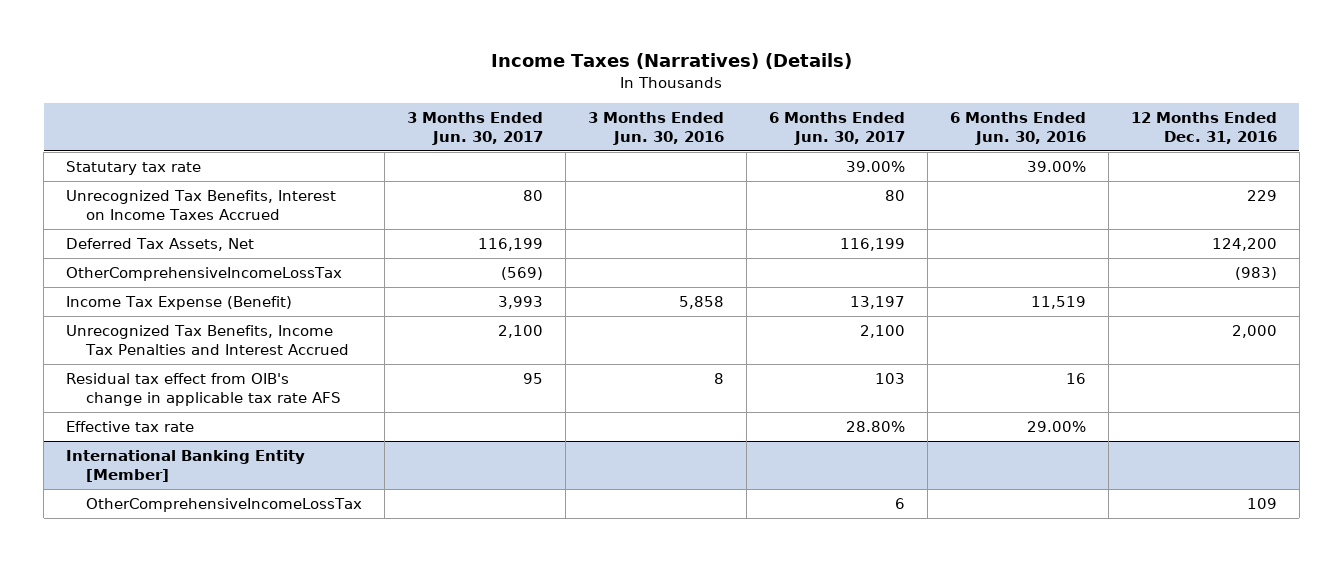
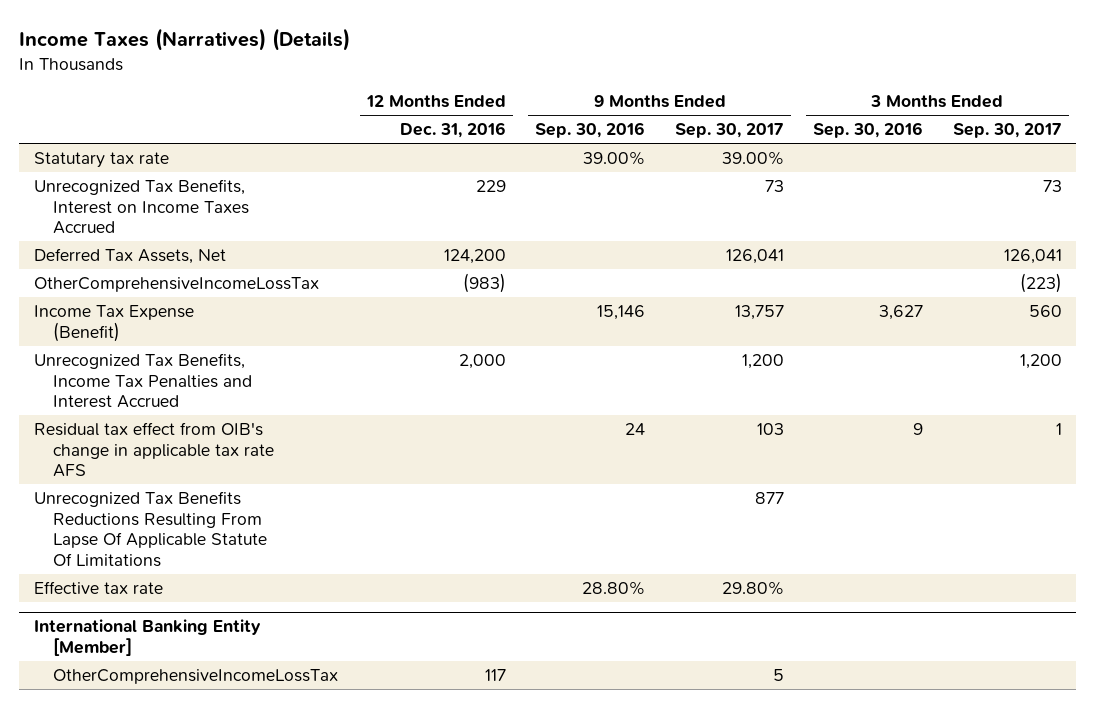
- | 3 Months Ended Jun. 30, 2017 | 3 Months Ended Jun. 30, 2016 | 6 Months Ended Jun. 30, 2017 | 6 Months Ended Jun. 30, 2016 | 12 Months Ended Dec. 31, 2016
+ | 12 Months Ended Dec. 31, 2016 | 9 Months Ended Sep. 30, 2016 | 9 Months Ended Sep. 30, 2017 | 3 Months Ended Sep. 30, 2016 | 3 Months Ended Sep. 30, 2017
+ Unrecognized Tax Benefits Reductions Resulting From Lapse Of Applicable Statute Of Limitations | | | 877 | |
@ International Banking Entity [Member]
- OtherComprehensiveIncomeLossTax | | | 6 | | 109
+ OtherComprehensiveIncomeLossTax | 117 | | 5 | |

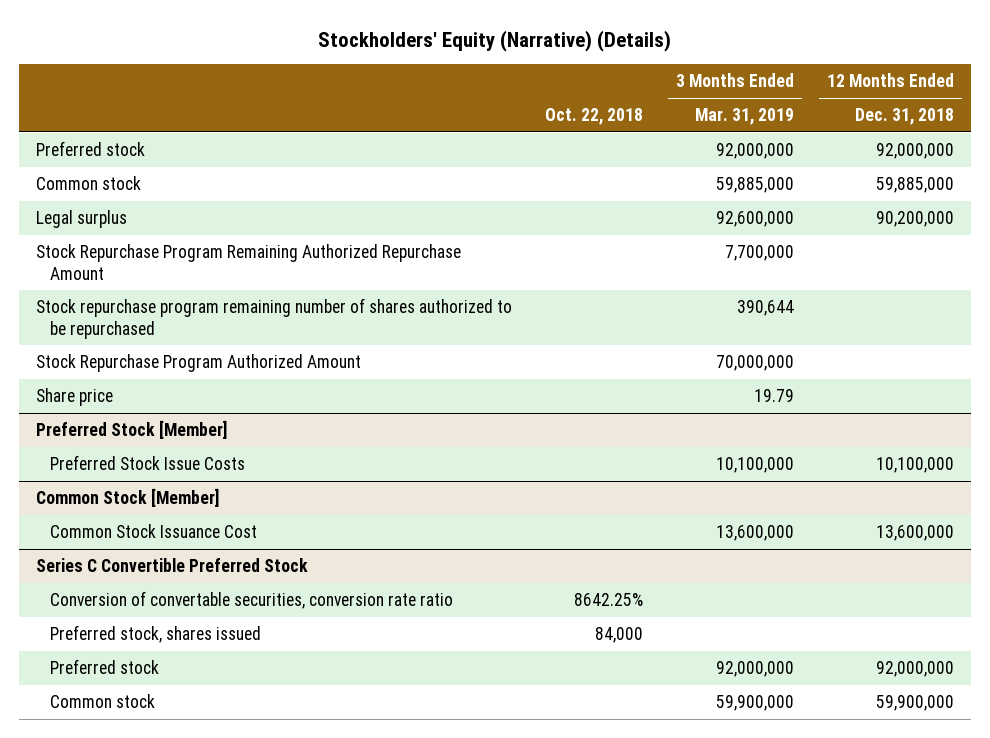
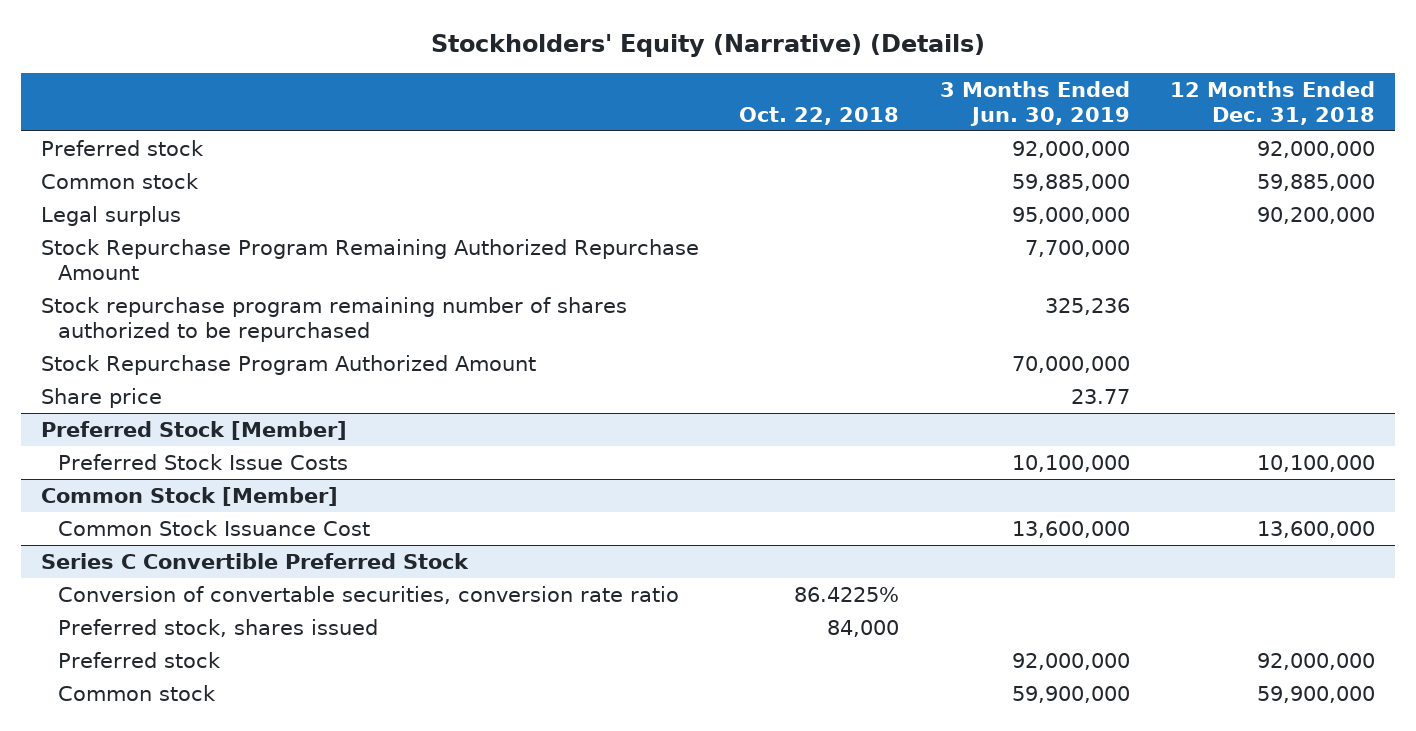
- | Oct. 22, 2018 | 3 Months Ended Mar. 31, 2019 | 12 Months Ended Dec. 31, 2018
+ | Oct. 22, 2018 | 3 Months Ended Jun. 30, 2019 | 12 Months Ended Dec. 31, 2018
@ Series C Convertible Preferred Stock
- Conversion of convertable securities, conversion rate ratio | 8642.25% | |
+ Conversion of convertable securities, conversion rate ratio | 86.4225% | |

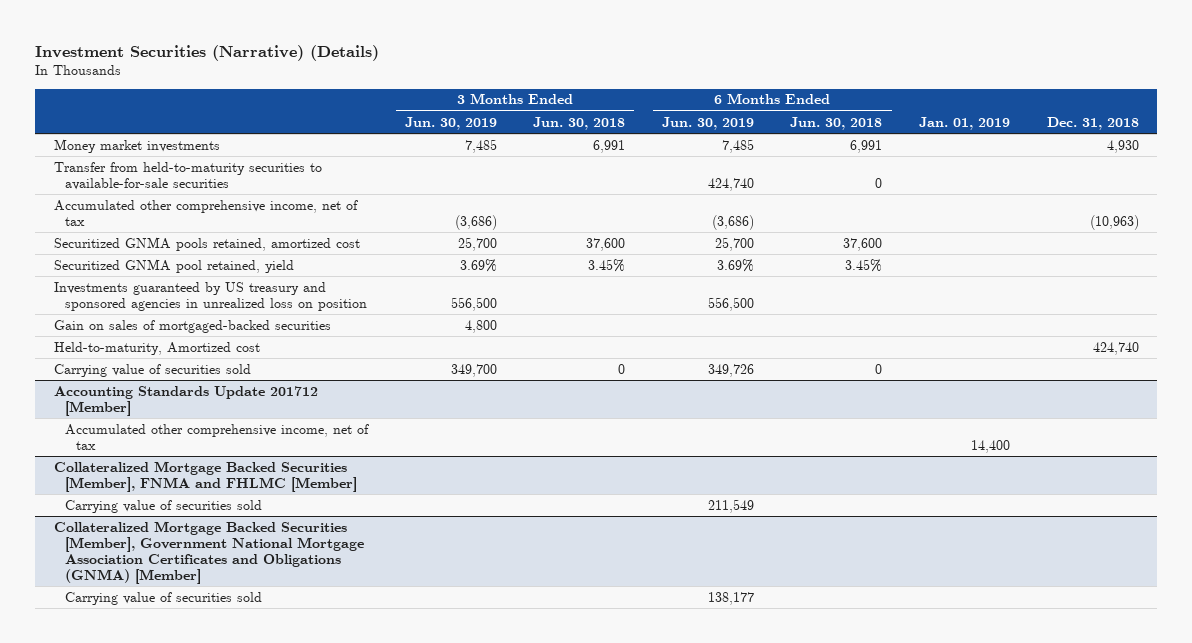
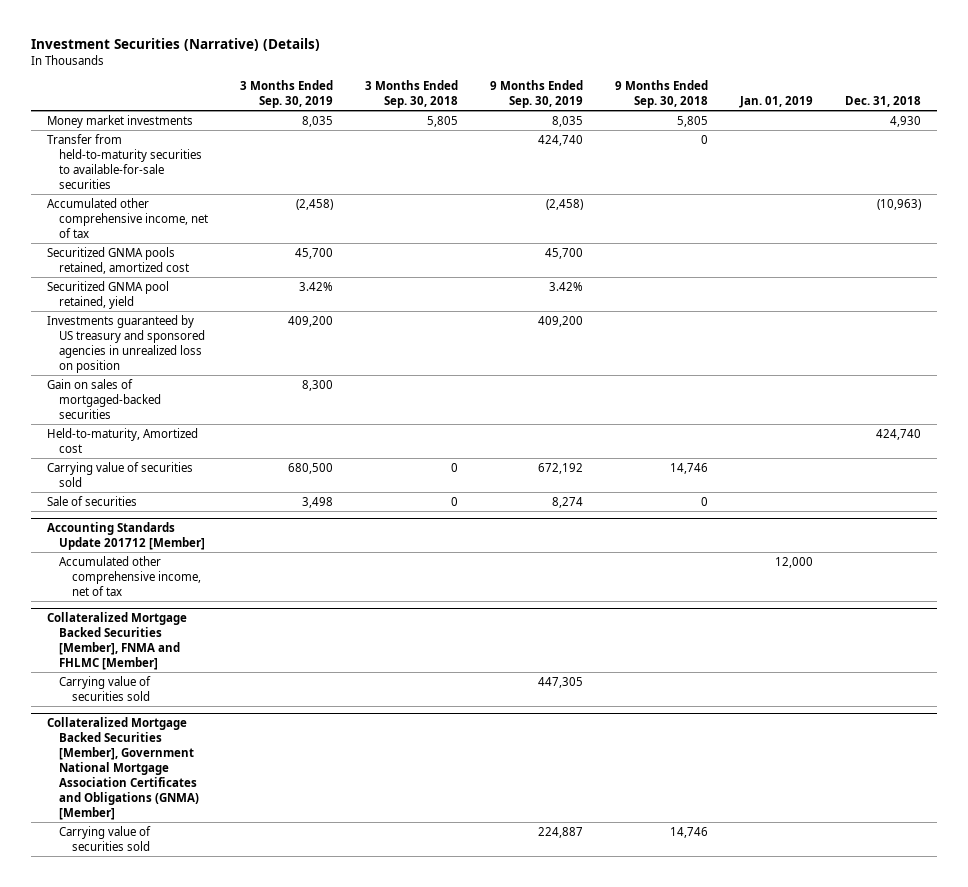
- | 3 Months Ended Jun. 30, 2019 | 3 Months Ended Jun. 30, 2018 | 6 Months Ended Jun. 30, 2019 | 6 Months Ended Jun. 30, 2018 | Jan. 01, 2019 | Dec. 31, 2018
+ | 3 Months Ended Sep. 30, 2019 | 3 Months Ended Sep. 30, 2018 | 9 Months Ended Sep. 30, 2019 | 9 Months Ended Sep. 30, 2018 | Jan. 01, 2019 | Dec. 31, 2018
+ Sale of securities | 3,498 | 0 | 8,274 | 0 | |
@ Accounting Standards Update 201712 [Member]
- Accumulated other comprehensive income, net of tax | | | | | 14,400 |
+ Accumulated other comprehensive income, net of tax | | | | | 12,000 |

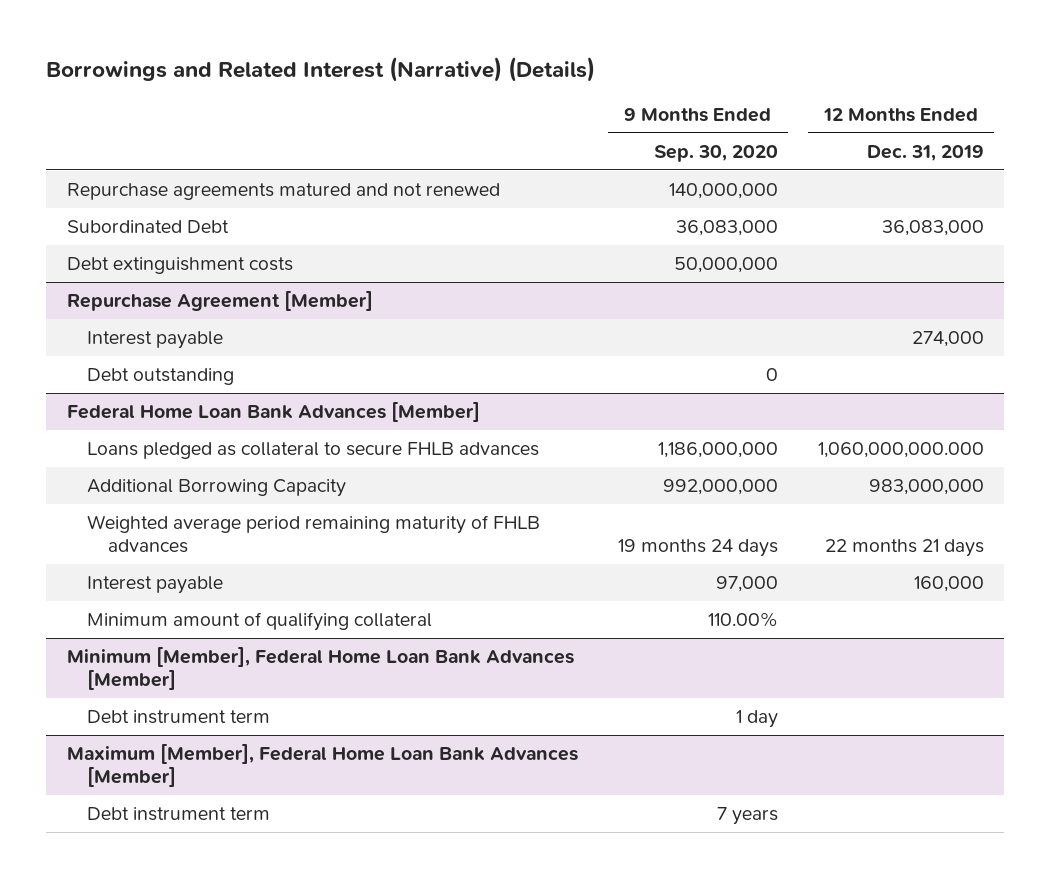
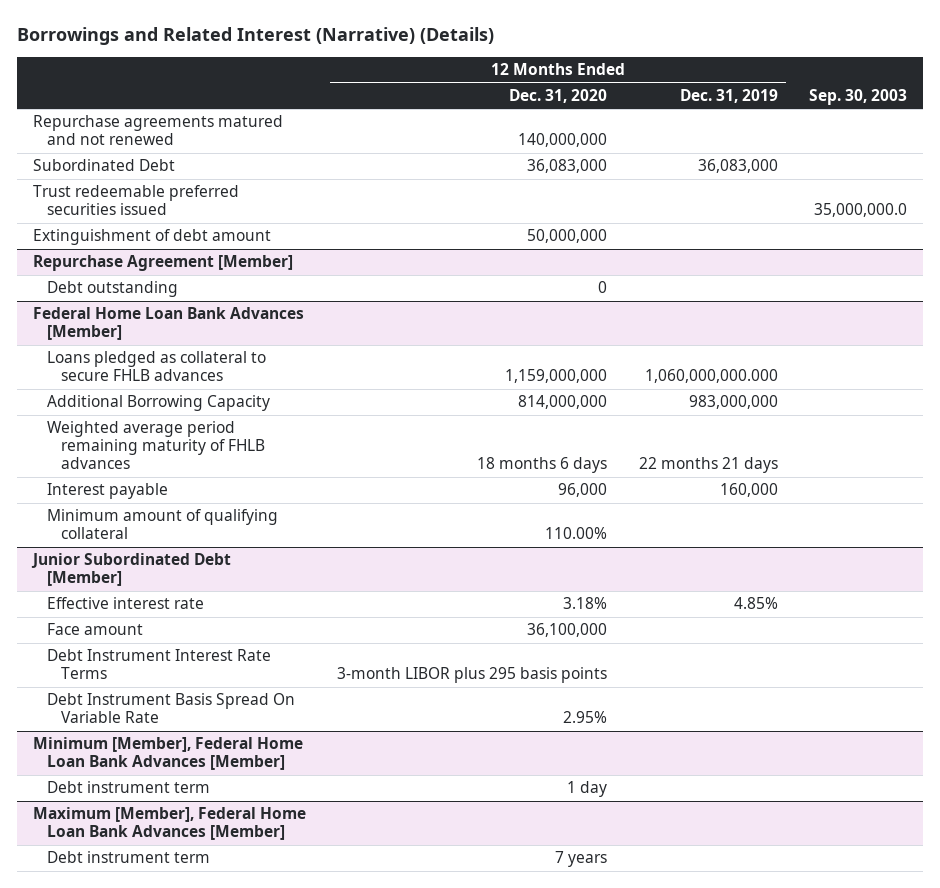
- | 9 Months Ended Sep. 30, 2020 | 12 Months Ended Dec. 31, 2019
+ | 12 Months Ended Dec. 31, 2020 | 12 Months Ended Dec. 31, 2019 | Sep. 30, 2003
- Debt extinguishment costs | 50,000,000 |
+ Trust redeemable preferred securities issued | | | 35,000,000.0
+ Extinguishment of debt amount | 50,000,000 | |
@ Repurchase Agreement [Member]
- Interest payable | | 274,000
+ Junior Subordinated Debt [Member]
+ Effective interest rate | 3.18% | 4.85% |
+ Face amount | 36,100,000 | |
+ Debt Instrument Interest Rate Terms | 3-month LIBOR plus 295 basis points | |
+ Debt Instrument Basis Spread On Variable Rate | 2.95% | |

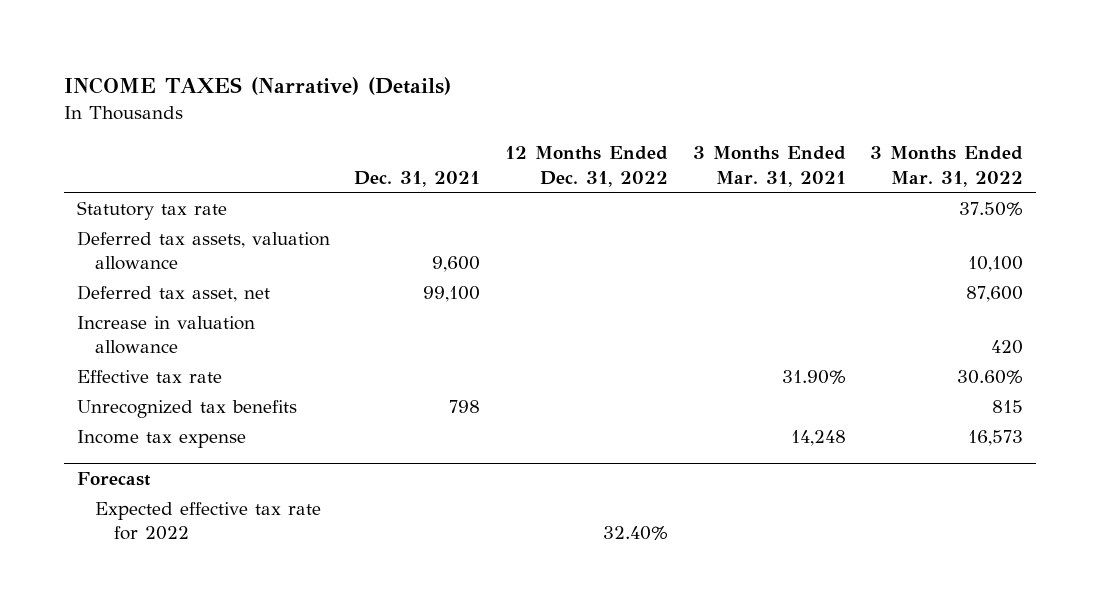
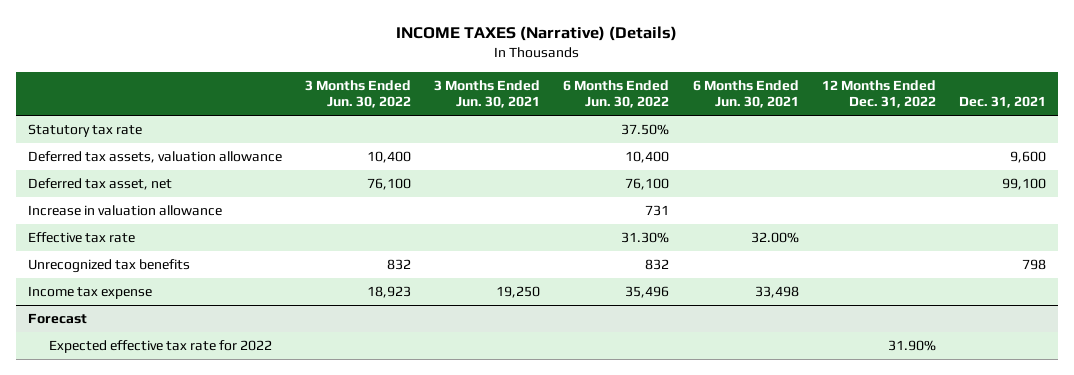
- | Dec. 31, 2021 | 12 Months Ended Dec. 31, 2022 | 3 Months Ended Mar. 31, 2021 | 3 Months Ended Mar. 31, 2022
+ | 3 Months Ended Jun. 30, 2022 | 3 Months Ended Jun. 30, 2021 | 6 Months Ended Jun. 30, 2022 | 6 Months Ended Jun. 30, 2021 | 12 Months Ended Dec. 31, 2022 | Dec. 31, 2021
@ Forecast
- Expected effective tax rate for 2022 | | 32.40% | |
+ Expected effective tax rate for 2022 | | | | | 31.90% |

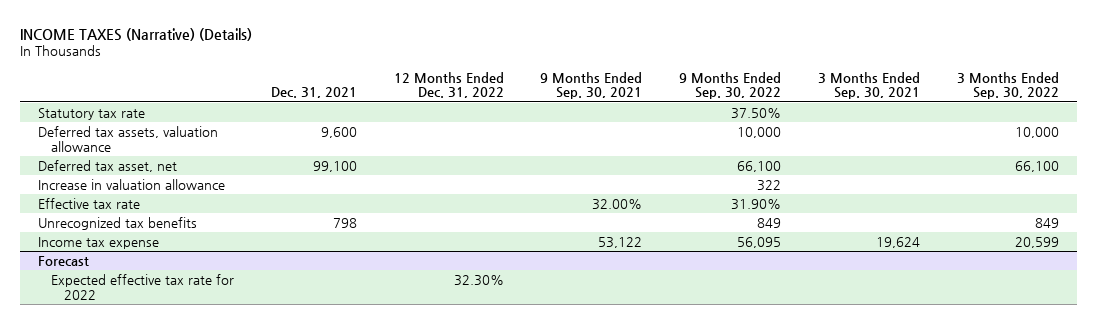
- | 3 Months Ended Jun. 30, 2022 | 3 Months Ended Jun. 30, 2021 | 6 Months Ended Jun. 30, 2022 | 6 Months Ended Jun. 30, 2021 | 12 Months Ended Dec. 31, 2022 | Dec. 31, 2021
+ | Dec. 31, 2021 | 12 Months Ended Dec. 31, 2022 | 9 Months Ended Sep. 30, 2021 | 9 Months Ended Sep. 30, 2022 | 3 Months Ended Sep. 30, 2021 | 3 Months Ended Sep. 30, 2022
@ Forecast
- Expected effective tax rate for 2022 | | | | | 31.90% |
+ Expected effective tax rate for 2022 | | 32.30% | | | |

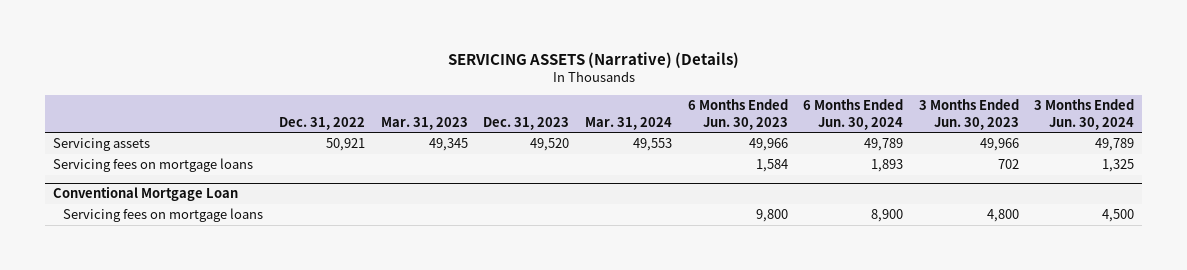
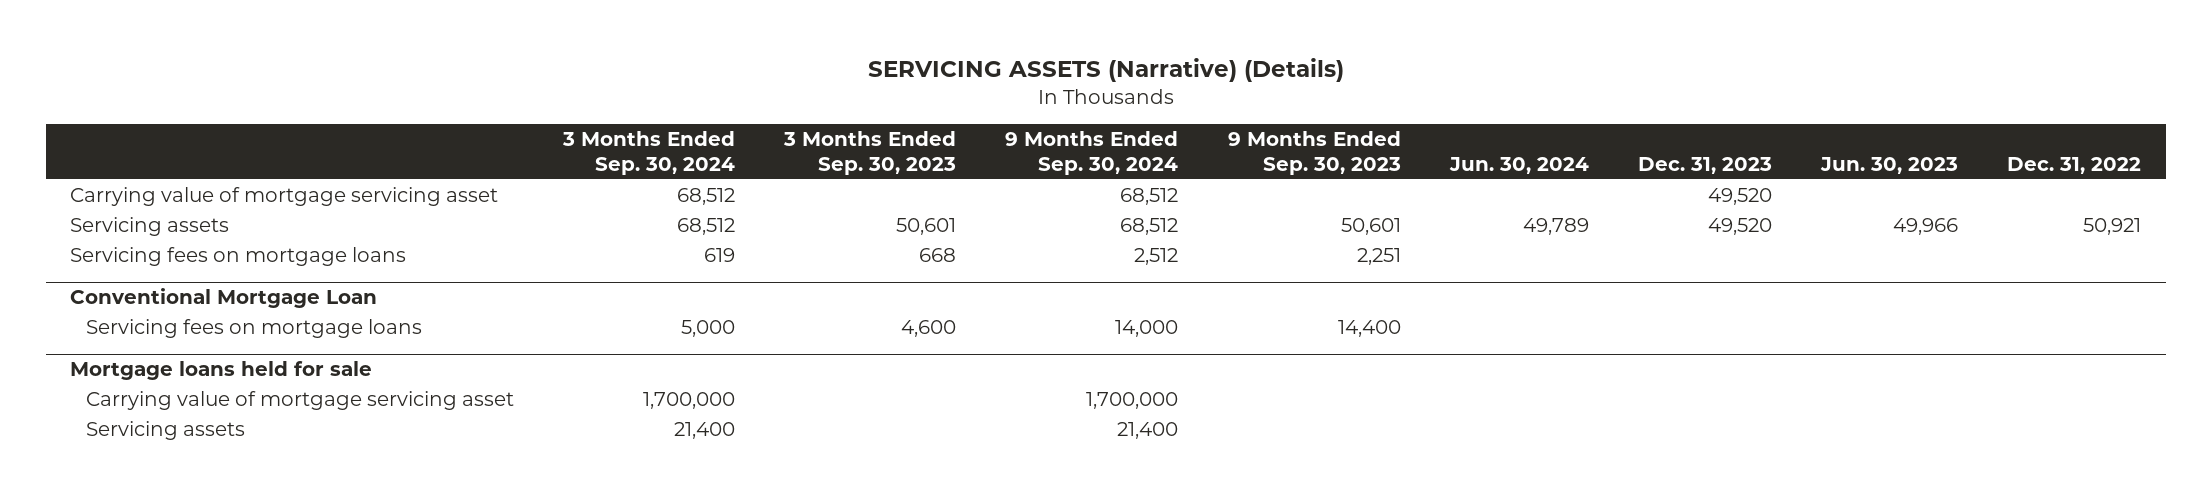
- | Dec. 31, 2022 | Mar. 31, 2023 | Dec. 31, 2023 | Mar. 31, 2024 | 6 Months Ended Jun. 30, 2023 | 6 Months Ended Jun. 30, 2024 | 3 Months Ended Jun. 30, 2023 | 3 Months Ended Jun. 30, 2024
+ | 3 Months Ended Sep. 30, 2024 | 3 Months Ended Sep. 30, 2023 | 9 Months Ended Sep. 30, 2024 | 9 Months Ended Sep. 30, 2023 | Jun. 30, 2024 | Dec. 31, 2023 | Jun. 30, 2023 | Dec. 31, 2022
+ Carrying value of mortgage servicing asset | 68,512 | | 68,512 | | | 49,520 | |
+ Mortgage loans held for sale
+ Carrying value of mortgage servicing asset | 1,700,000 | | 1,700,000 | | | | |
+ Servicing assets | 21,400 | | 21,400 | | | | |

